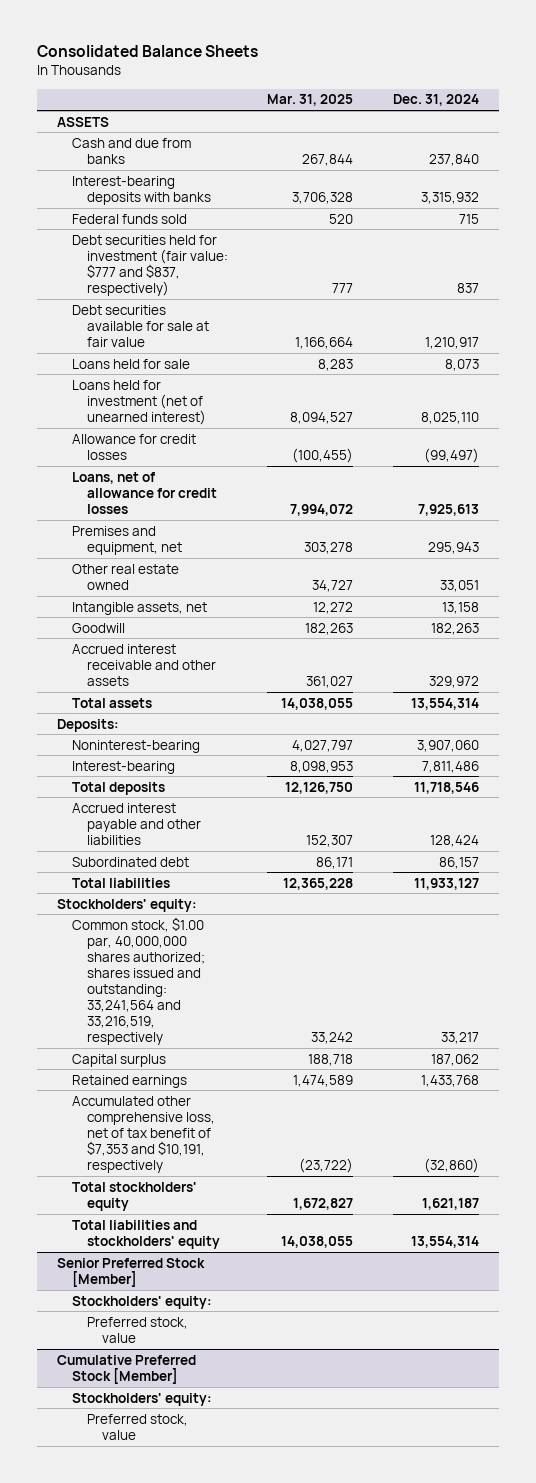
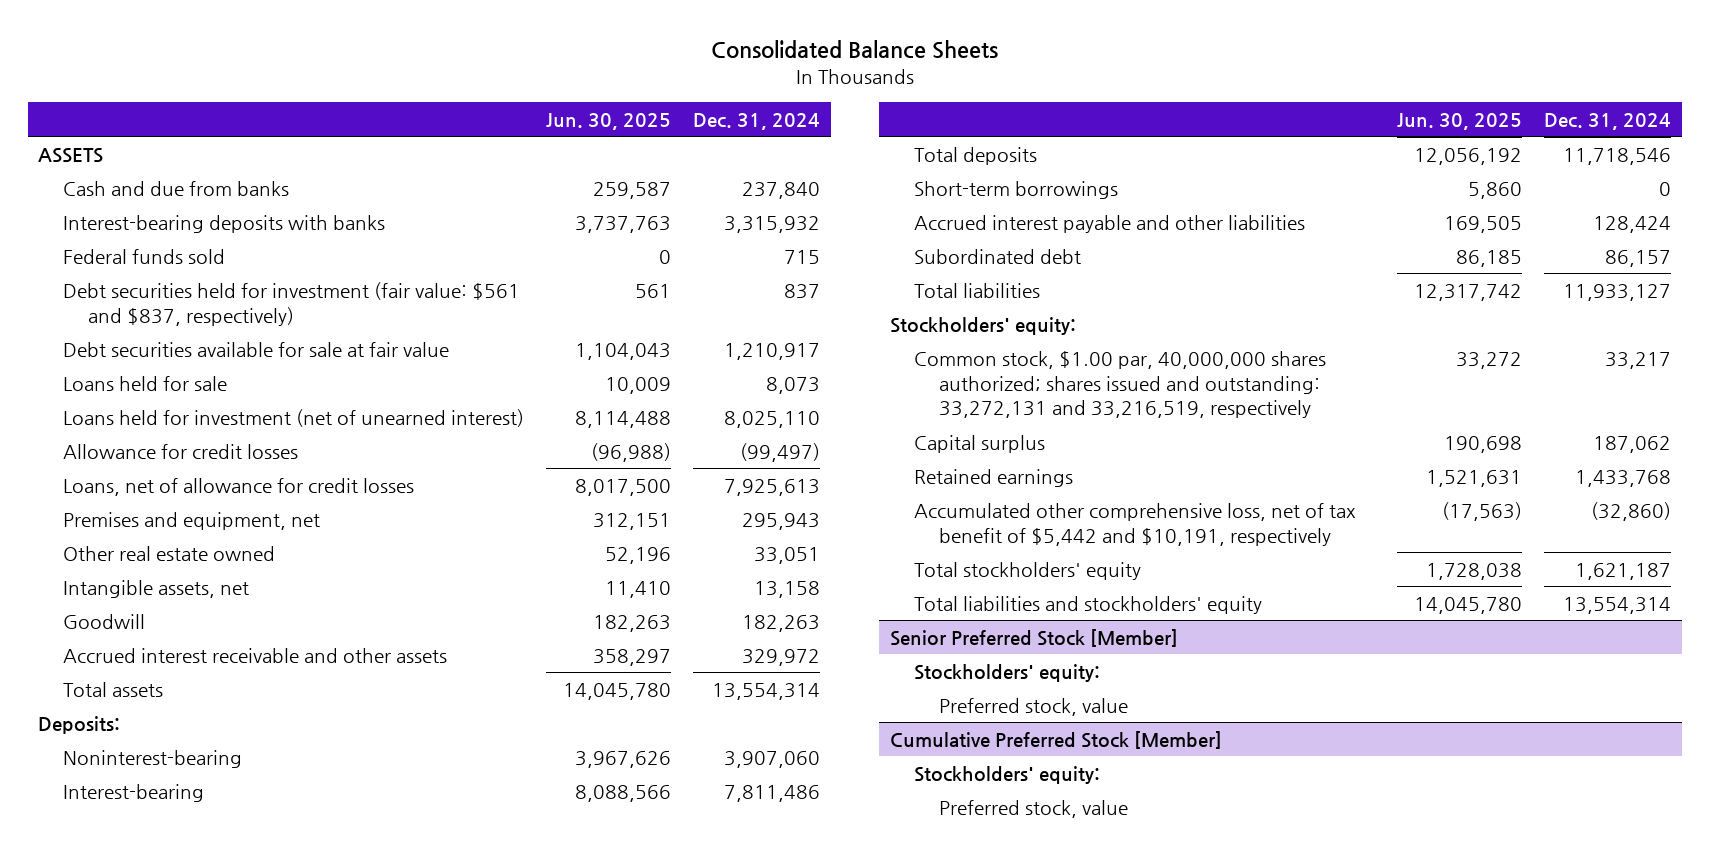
- | Mar. 31, 2025 | Dec. 31, 2024
+ | Jun. 30, 2025 | Dec. 31, 2024
- Debt securities held for investment (fair value: $777 and $837, respectively) | 777 | 837
+ Debt securities held for investment (fair value: $561 and $837, respectively) | 561 | 837
+ Short-term borrowings | 5,860 | 0
- Common stock, $1.00 par, 40,000,000 shares authorized; shares issued and outstanding: 33,241,564 and 33,216,519, respectively | 33,242 | 33,217
+ Common stock, $1.00 par, 40,000,000 shares authorized; shares issued and outstanding: 33,272,131 and 33,216,519, respectively | 33,272 | 33,217
- Accumulated other comprehensive loss, net of tax benefit of $7,353 and $10,191, respectively | (23,722) | (32,860)
+ Accumulated other comprehensive loss, net of tax benefit of $5,442 and $10,191, respectively | (17,563) | (32,860)

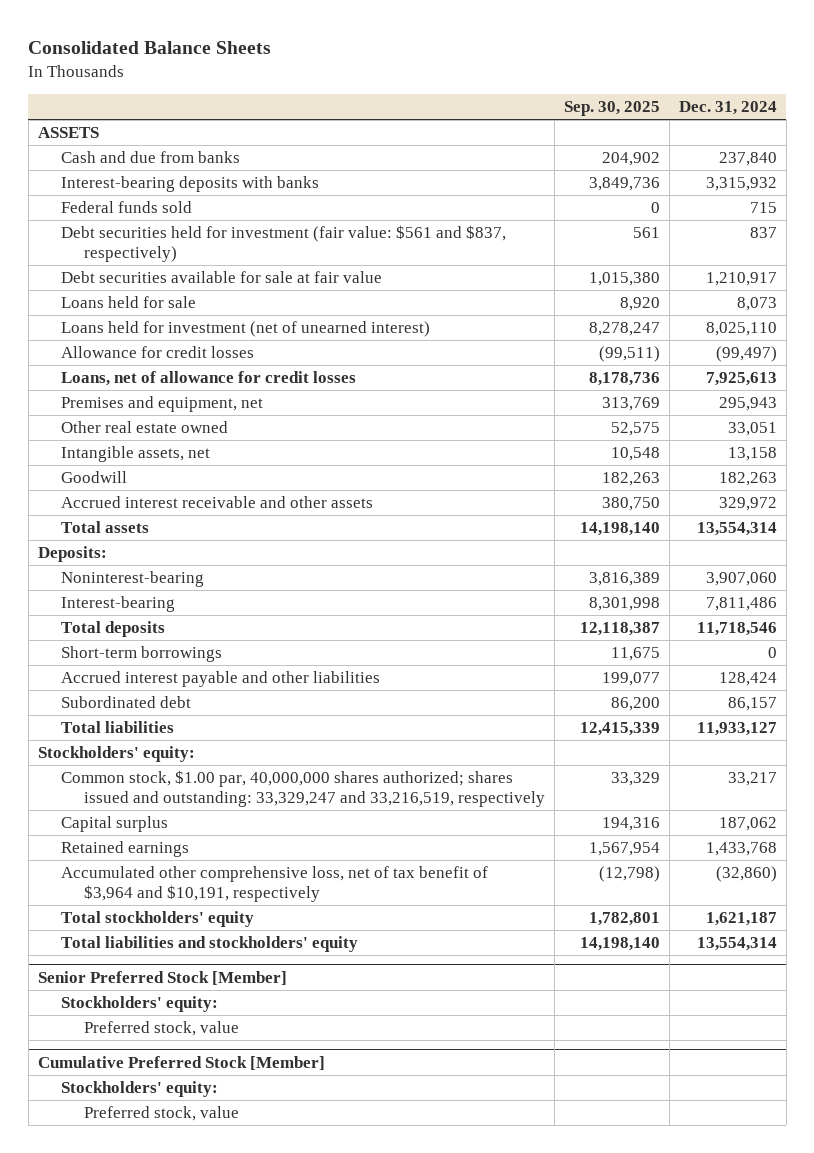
- | Jun. 30, 2025 | Dec. 31, 2024
+ | Sep. 30, 2025 | Dec. 31, 2024
- Common stock, $1.00 par, 40,000,000 shares authorized; shares issued and outstanding: 33,272,131 and 33,216,519, respectively | 33,272 | 33,217
+ Common stock, $1.00 par, 40,000,000 shares authorized; shares issued and outstanding: 33,329,247 and 33,216,519, respectively | 33,329 | 33,217
- Accumulated other comprehensive loss, net of tax benefit of $5,442 and $10,191, respectively | (17,563) | (32,860)
+ Accumulated other comprehensive loss, net of tax benefit of $3,964 and $10,191, respectively | (12,798) | (32,860)

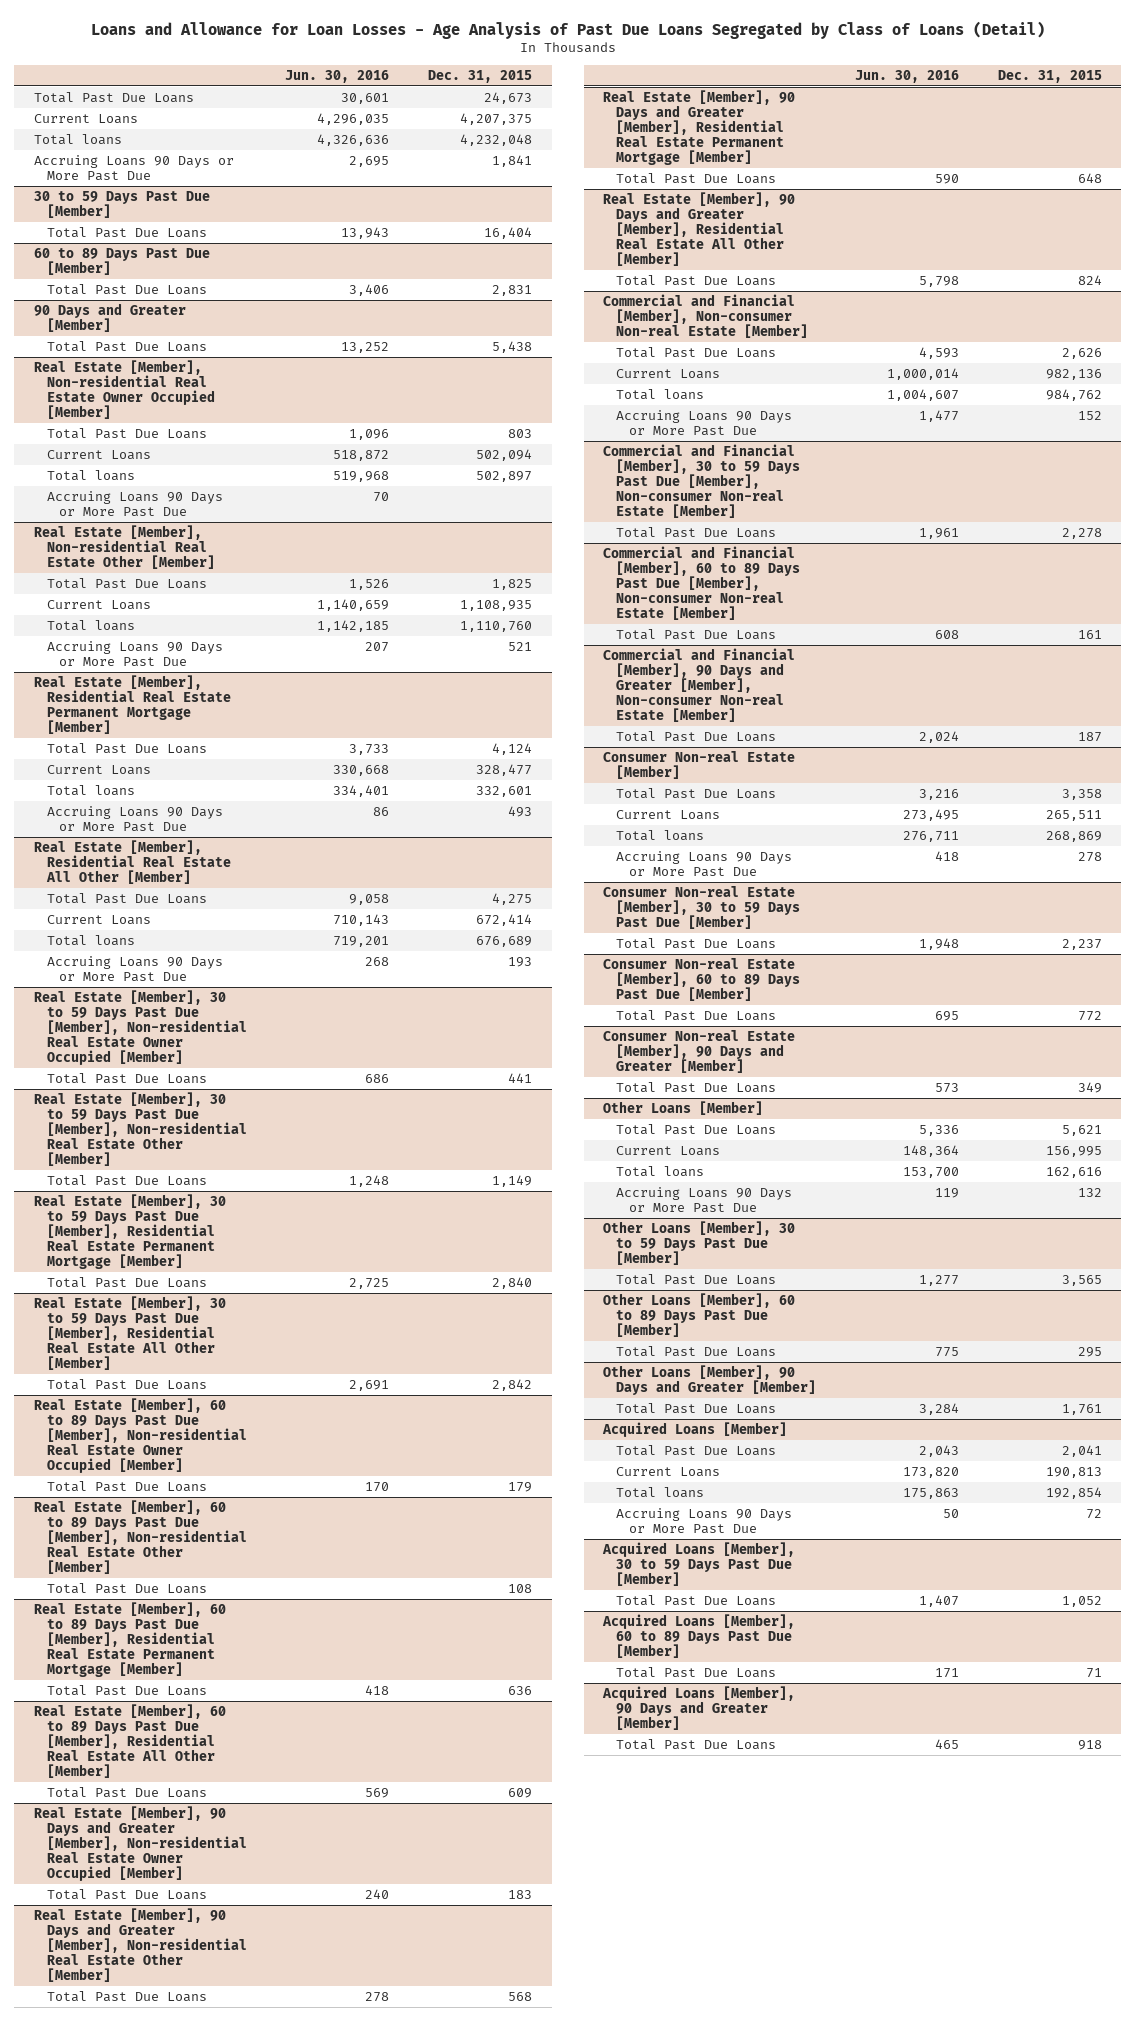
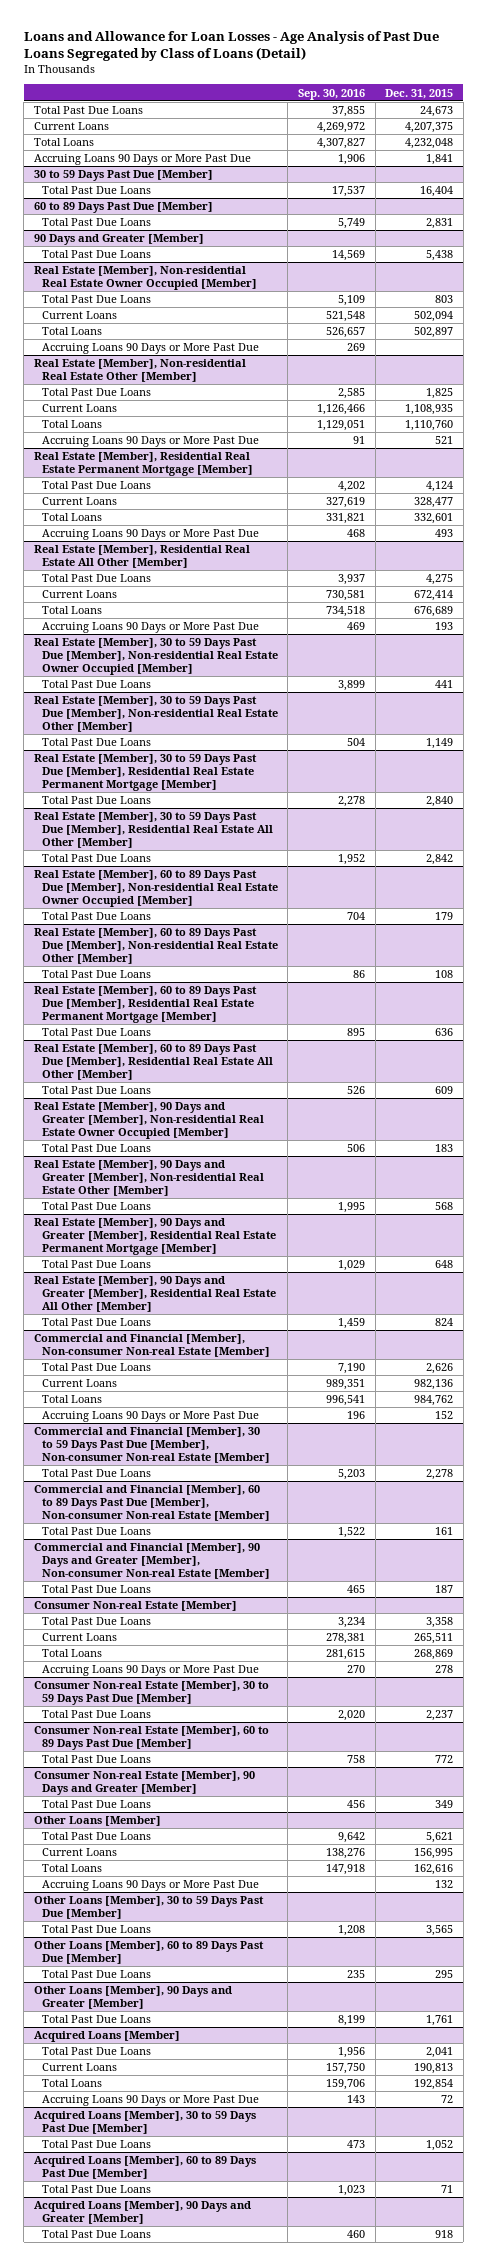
- | Jun. 30, 2016 | Dec. 31, 2015
+ | Sep. 30, 2016 | Dec. 31, 2015
- Total loans | 4,326,636 | 4,232,048
+ Total Loans | 4,307,827 | 4,232,048
@ Real Estate [Member], Non-residential Real Estate Owner Occupied [Member]
- Total loans | 519,968 | 502,897
+ Total Loans | 526,657 | 502,897
@ Real Estate [Member], Non-residential Real Estate Other [Member]
- Total loans | 1,142,185 | 1,110,760
+ Total Loans | 1,129,051 | 1,110,760
@ Real Estate [Member], Residential Real Estate Permanent Mortgage [Member]
- Total loans | 334,401 | 332,601
+ Total Loans | 331,821 | 332,601
@ Real Estate [Member], Residential Real Estate All Other [Member]
- Total loans | 719,201 | 676,689
+ Total Loans | 734,518 | 676,689
@ Commercial and Financial [Member], Non-consumer Non-real Estate [Member]
- Total loans | 1,004,607 | 984,762
+ Total Loans | 996,541 | 984,762
@ Consumer Non-real Estate [Member]
- Total loans | 276,711 | 268,869
+ Total Loans | 281,615 | 268,869
@ Other Loans [Member]
- Total loans | 153,700 | 162,616
+ Total Loans | 147,918 | 162,616
@ Acquired Loans [Member]
- Total loans | 175,863 | 192,854
+ Total Loans | 159,706 | 192,854

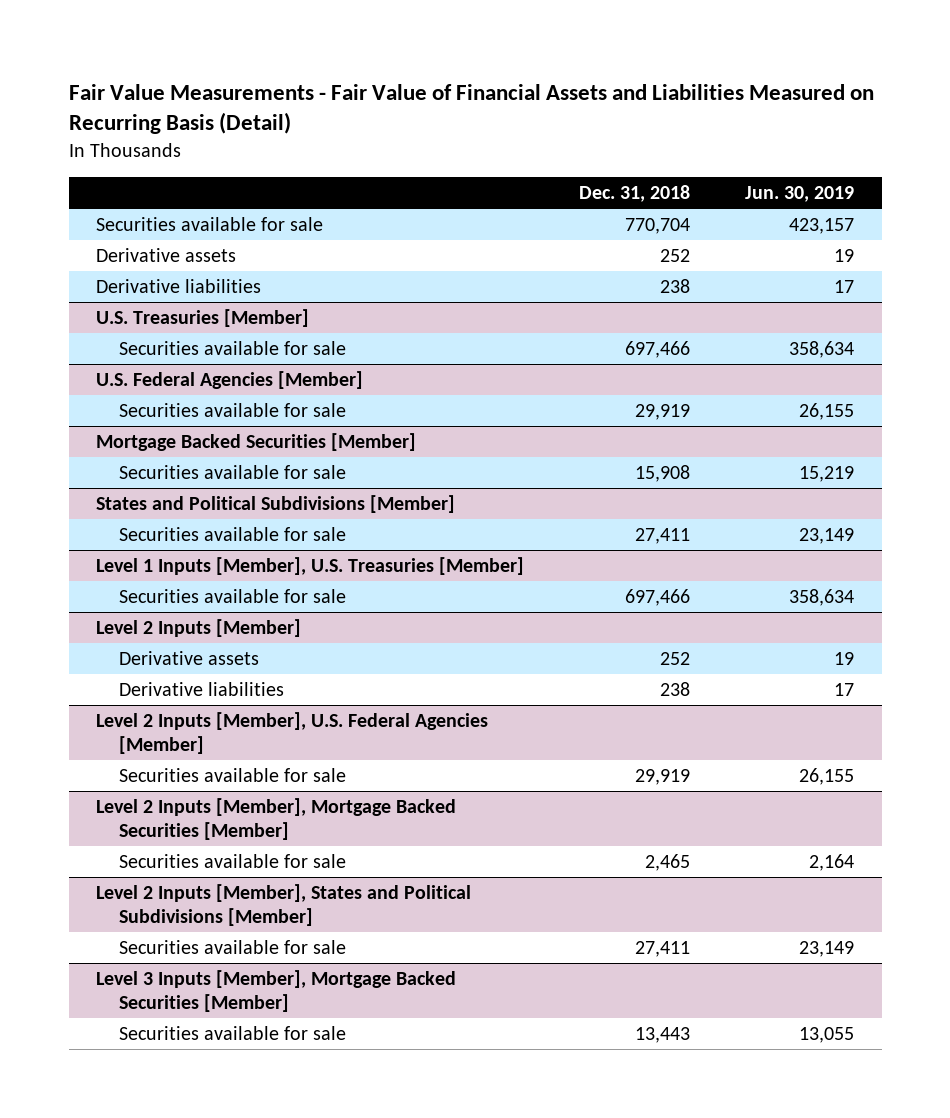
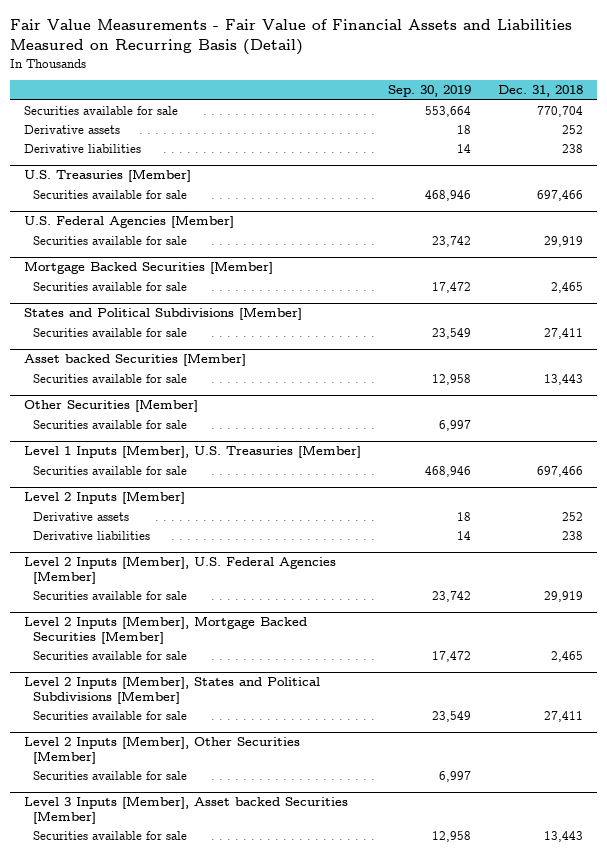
- | Dec. 31, 2018 | Jun. 30, 2019
+ | Sep. 30, 2019 | Dec. 31, 2018
@ Mortgage Backed Securities [Member]
- Securities available for sale | 15,908 | 15,219
+ Securities available for sale | 17,472 | 2,465
+ Asset backed Securities [Member]
+ Securities available for sale | 12,958 | 13,443
+ Other Securities [Member]
+ Securities available for sale | 6,997 |
- Level 3 Inputs [Member], Mortgage Backed Securities [Member]
+ Level 2 Inputs [Member], Other Securities [Member]
+ Securities available for sale | 6,997 |
+ Level 3 Inputs [Member], Asset backed Securities [Member]

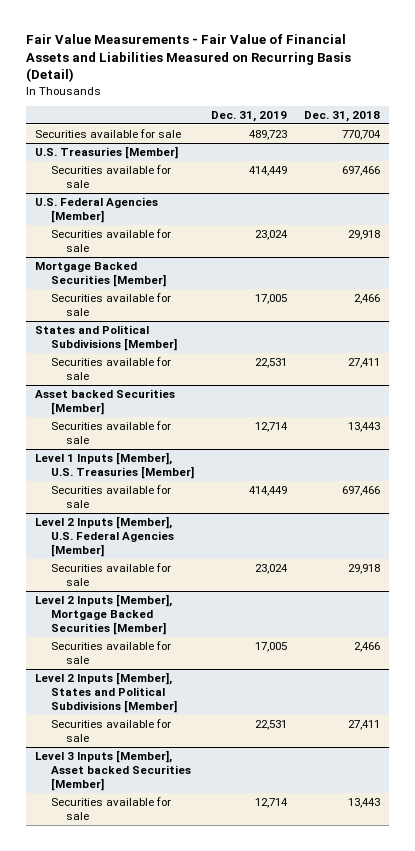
- | Sep. 30, 2019 | Dec. 31, 2018
+ | Dec. 31, 2019 | Dec. 31, 2018
- Derivative assets | 18 | 252
- Derivative liabilities | 14 | 238
@ U.S. Federal Agencies [Member]
- Securities available for sale | 23,742 | 29,919
+ Securities available for sale | 23,024 | 29,918
@ Mortgage Backed Securities [Member]
- Securities available for sale | 17,472 | 2,465
+ Securities available for sale | 17,005 | 2,466
- Other Securities [Member]
- Securities available for sale | 6,997 |
- Level 2 Inputs [Member]
- Derivative assets | 18 | 252
- Derivative liabilities | 14 | 238
@ Level 2 Inputs [Member], U.S. Federal Agencies [Member]
- Securities available for sale | 23,742 | 29,919
+ Securities available for sale | 23,024 | 29,918
@ Level 2 Inputs [Member], Mortgage Backed Securities [Member]
- Securities available for sale | 17,472 | 2,465
+ Securities available for sale | 17,005 | 2,466
- Level 2 Inputs [Member], Other Securities [Member]
- Securities available for sale | 6,997 |

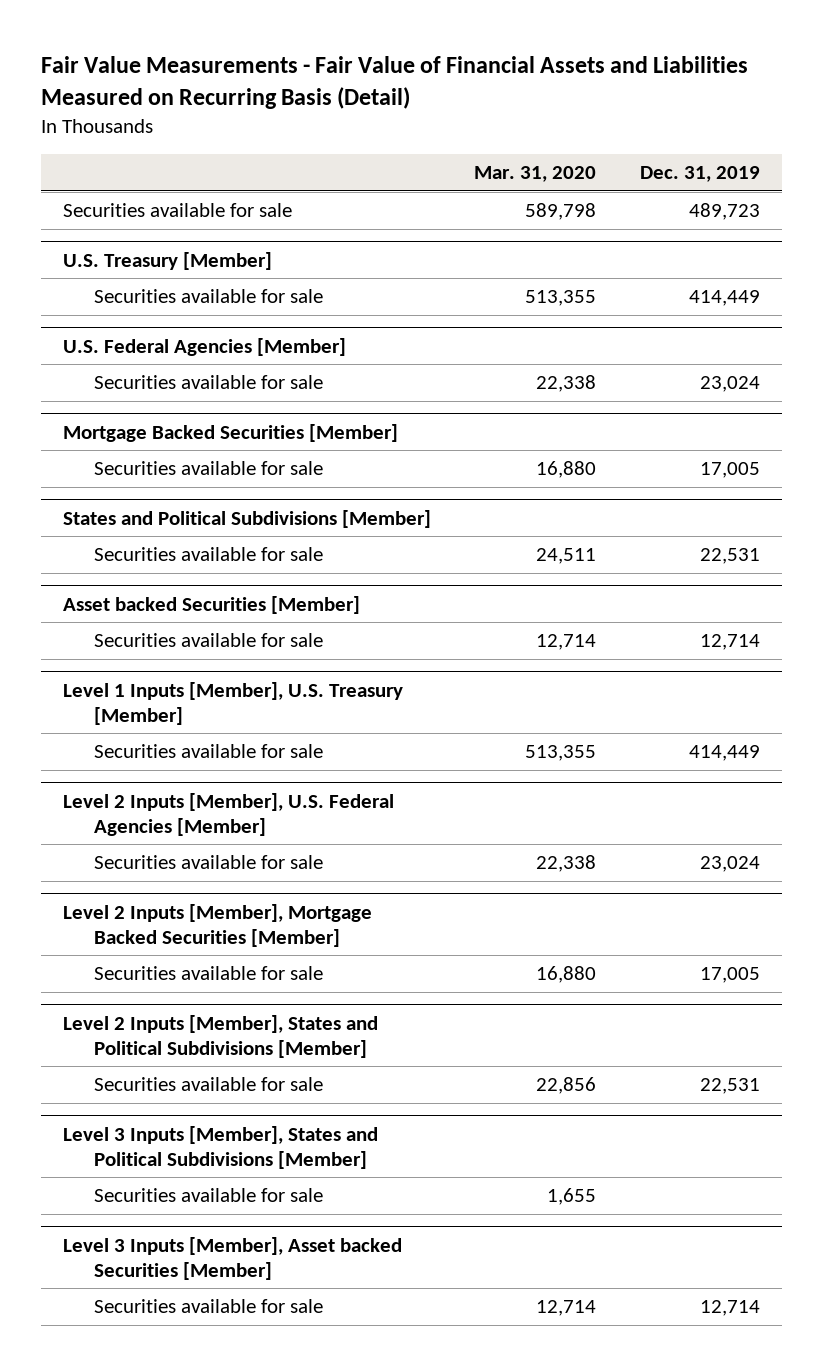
- | Dec. 31, 2019 | Dec. 31, 2018
+ | Mar. 31, 2020 | Dec. 31, 2019
- U.S. Treasuries [Member]
+ U.S. Treasury [Member]
- Level 1 Inputs [Member], U.S. Treasuries [Member]
+ Level 1 Inputs [Member], U.S. Treasury [Member]
+ Level 3 Inputs [Member], States and Political Subdivisions [Member]
+ Securities available for sale | 1,655 |

